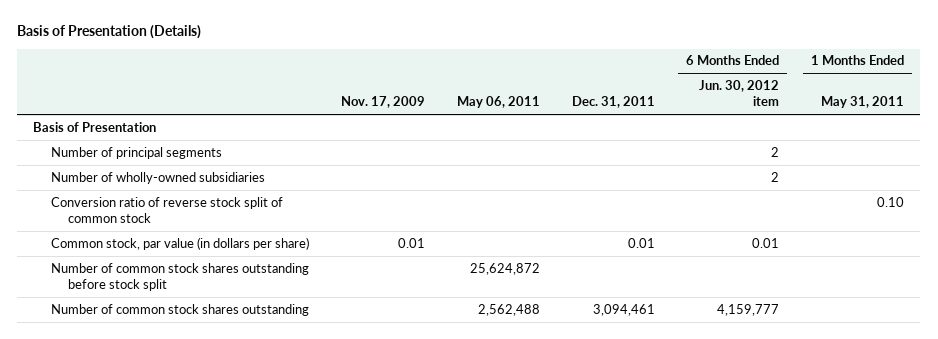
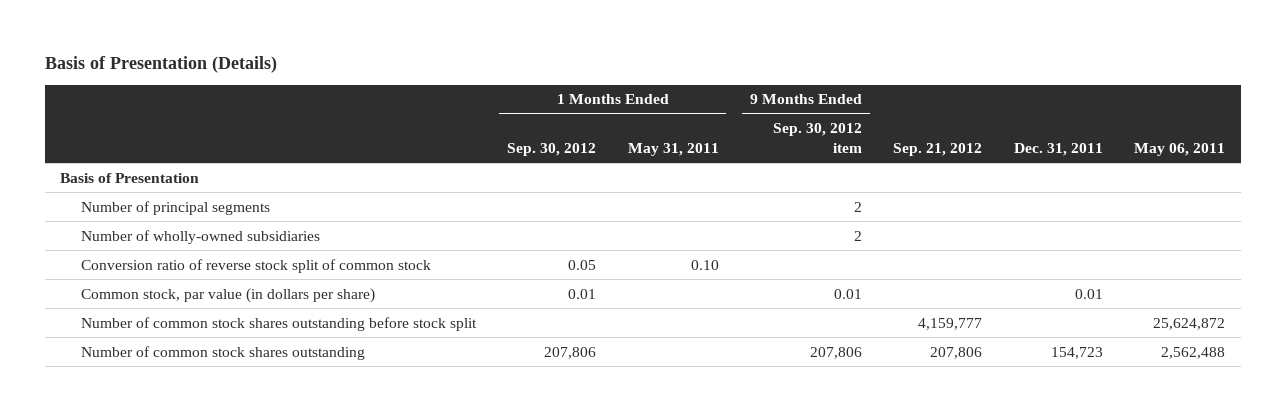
- | Nov. 17, 2009 | May 06, 2011 | Dec. 31, 2011 | 6 Months Ended Jun. 30, 2012 item | 1 Months Ended May 31, 2011
+ | 1 Months Ended Sep. 30, 2012 | 1 Months Ended May 31, 2011 | 9 Months Ended Sep. 30, 2012 item | Sep. 21, 2012 | Dec. 31, 2011 | May 06, 2011
- Number of common stock shares outstanding | | 2,562,488 | 3,094,461 | 4,159,777 |
+ Number of common stock shares outstanding | 207,806 | | 207,806 | 207,806 | 154,723 | 2,562,488

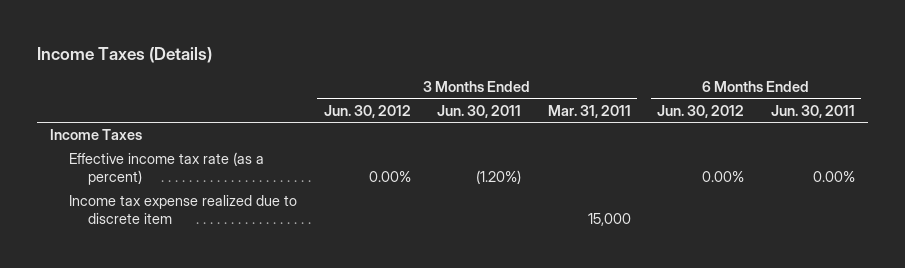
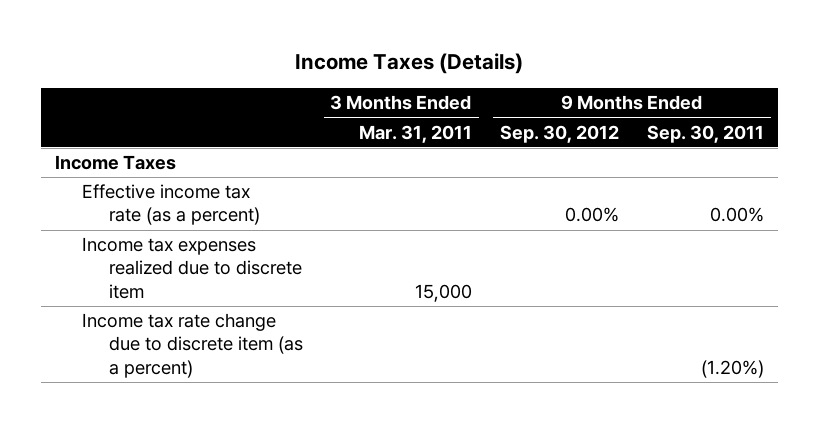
- | 3 Months Ended Jun. 30, 2012 | 3 Months Ended Jun. 30, 2011 | 3 Months Ended Mar. 31, 2011 | 6 Months Ended Jun. 30, 2012 | 6 Months Ended Jun. 30, 2011
+ | 3 Months Ended Mar. 31, 2011 | 9 Months Ended Sep. 30, 2012 | 9 Months Ended Sep. 30, 2011
- Income tax expense realized due to discrete item | | | 15,000 | |
+ Income tax expenses realized due to discrete item | 15,000 | |
+ Income tax rate change due to discrete item (as a percent) | | | (1.20%)

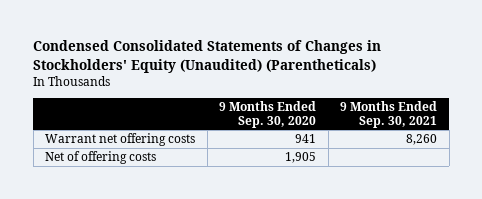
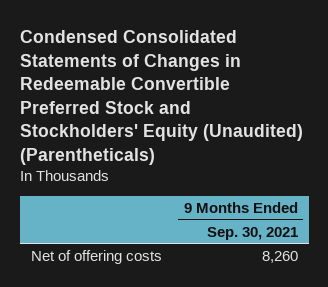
- Condensed Consolidated Statements of Changes in Stockholders' Equity (Unaudited) (Parentheticals)
+ Condensed Consolidated Statements of Changes in Redeemable Convertible Preferred Stock and Stockholders' Equity (Unaudited) (Parentheticals)
- | 9 Months Ended Sep. 30, 2020 | 9 Months Ended Sep. 30, 2021
+ | 9 Months Ended Sep. 30, 2021
- Warrant net offering costs | 941 | 8,260
- Net of offering costs | 1,905 |
+ Net of offering costs | 8,260

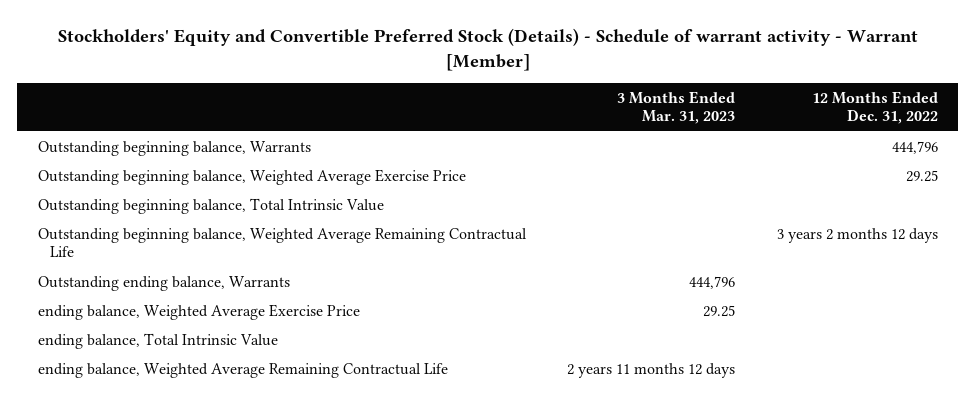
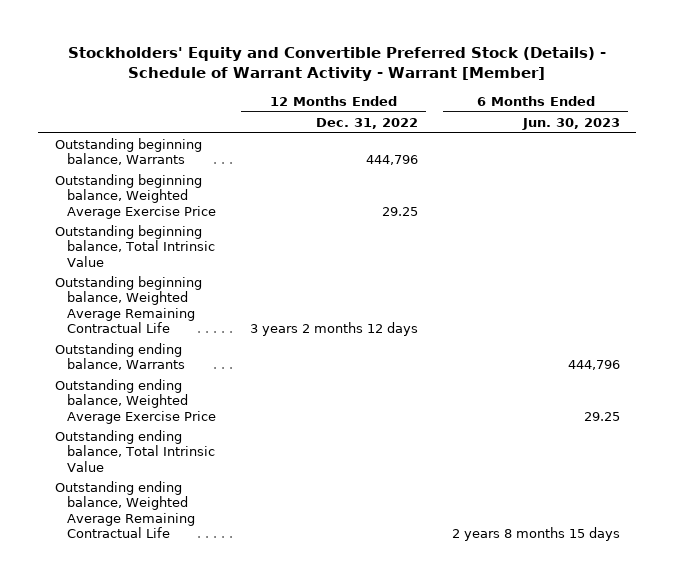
- Stockholders' Equity and Convertible Preferred Stock (Details) - Schedule of warrant activity - Warrant [Member]
+ Stockholders' Equity and Convertible Preferred Stock (Details) - Schedule of Warrant Activity - Warrant [Member]
- | 3 Months Ended Mar. 31, 2023 | 12 Months Ended Dec. 31, 2022
+ | 12 Months Ended Dec. 31, 2022 | 6 Months Ended Jun. 30, 2023
- ending balance, Weighted Average Exercise Price | 29.25 |
- ending balance, Total Intrinsic Value
- ending balance, Weighted Average Remaining Contractual Life | 2 years 11 months 12 days |
+ Outstanding ending balance, Weighted Average Exercise Price | | 29.25
+ Outstanding ending balance, Total Intrinsic Value
+ Outstanding ending balance, Weighted Average Remaining Contractual Life | | 2 years 8 months 15 days

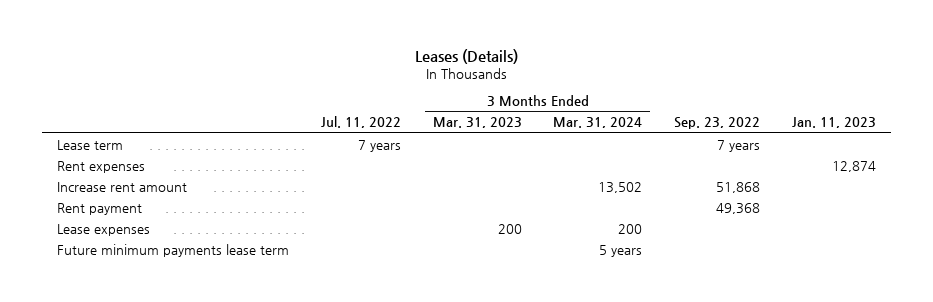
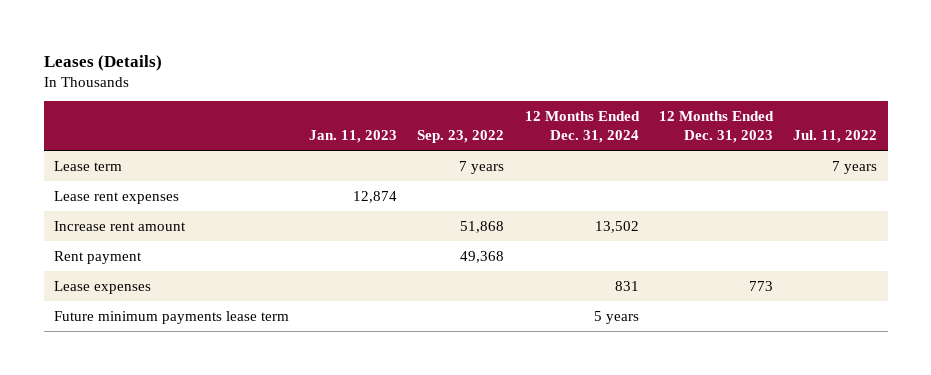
- | Jul. 11, 2022 | 3 Months Ended Mar. 31, 2023 | 3 Months Ended Mar. 31, 2024 | Sep. 23, 2022 | Jan. 11, 2023
+ | Jan. 11, 2023 | Sep. 23, 2022 | 12 Months Ended Dec. 31, 2024 | 12 Months Ended Dec. 31, 2023 | Jul. 11, 2022
- Rent expenses | | | | | 12,874
+ Lease rent expenses | 12,874 | | | |

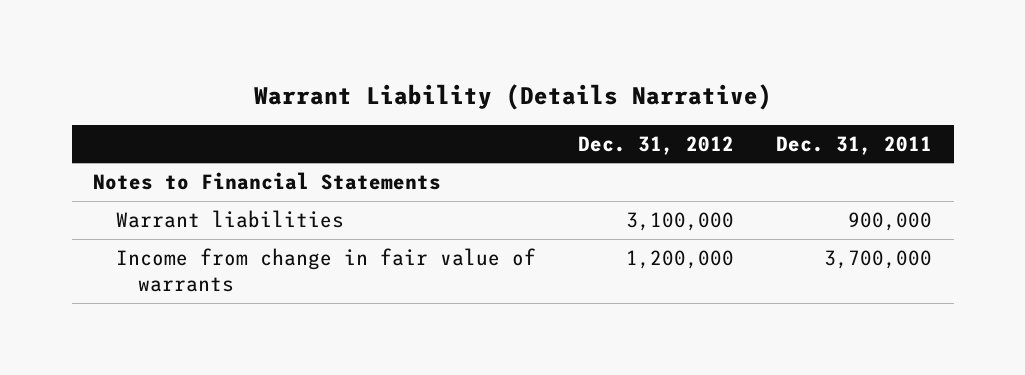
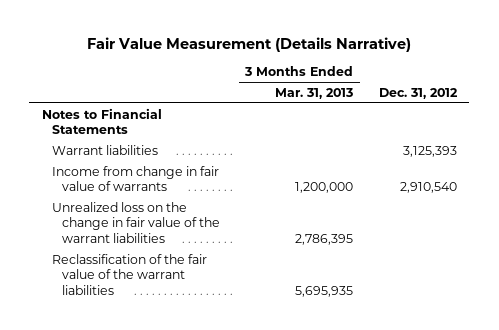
- Warrant Liability (Details Narrative)
+ Fair Value Measurement (Details Narrative)
- | Dec. 31, 2012 | Dec. 31, 2011
+ | 3 Months Ended Mar. 31, 2013 | Dec. 31, 2012
- Warrant liabilities | 3,100,000 | 900,000
- Income from change in fair value of warrants | 1,200,000 | 3,700,000
+ Warrant liabilities | | 3,125,393
+ Income from change in fair value of warrants | 1,200,000 | 2,910,540
+ Unrealized loss on the change in fair value of the warrant liabilities | 2,786,395 |
+ Reclassification of the fair value of the warrant liabilities | 5,695,935 |

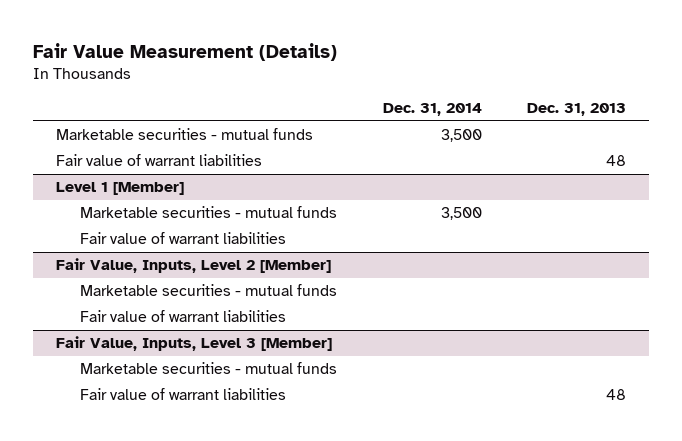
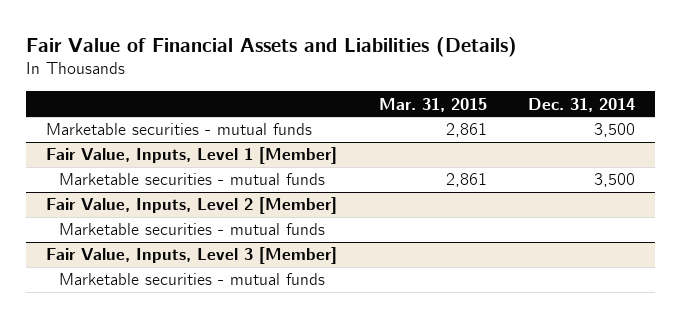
- Fair Value Measurement (Details)
+ Fair Value of Financial Assets and Liabilities (Details)
- | Dec. 31, 2014 | Dec. 31, 2013
+ | Mar. 31, 2015 | Dec. 31, 2014
- Fair value of warrant liabilities | | 48
- Level 1 [Member]
+ Fair Value, Inputs, Level 1 [Member]
- Fair value of warrant liabilities
@ Fair Value, Inputs, Level 2 [Member]
- Fair value of warrant liabilities
@ Fair Value, Inputs, Level 3 [Member]
- Fair value of warrant liabilities | | 48

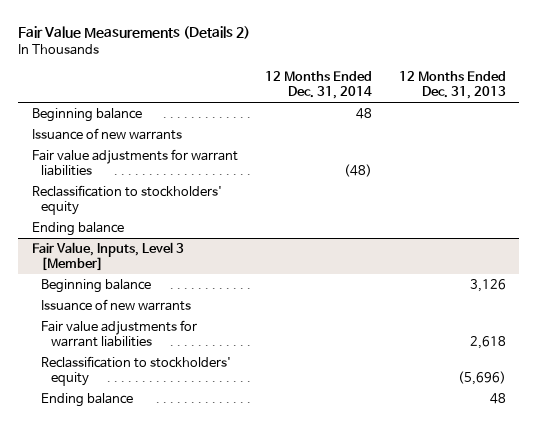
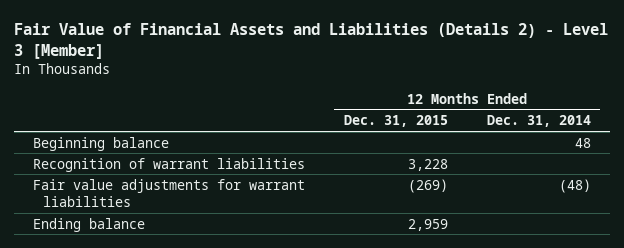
- Fair Value Measurements (Details 2)
+ Fair Value of Financial Assets and Liabilities (Details 2) - Level 3 [Member]
- | 12 Months Ended Dec. 31, 2014 | 12 Months Ended Dec. 31, 2013
+ | 12 Months Ended Dec. 31, 2015 | 12 Months Ended Dec. 31, 2014
- Issuance of new warrants
+ Recognition of warrant liabilities | 3,228 |
- Reclassification to stockholders' equity
- Fair Value, Inputs, Level 3 [Member]
- Beginning balance | | 3,126
- Issuance of new warrants
- Fair value adjustments for warrant liabilities | | 2,618
- Reclassification to stockholders' equity | | (5,696)
- Ending balance | | 48

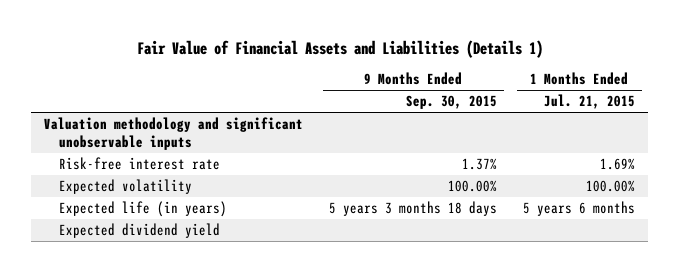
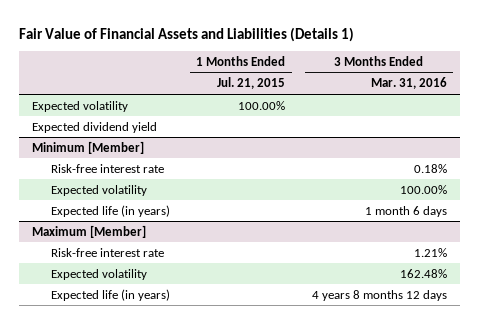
- | 9 Months Ended Sep. 30, 2015 | 1 Months Ended Jul. 21, 2015
+ | 1 Months Ended Jul. 21, 2015 | 3 Months Ended Mar. 31, 2016
- Valuation methodology and significant unobservable inputs
- Risk-free interest rate | 1.37% | 1.69%
- Expected life (in years) | 5 years 3 months 18 days | 5 years 6 months
+ Minimum [Member]
+ Risk-free interest rate | | 0.18%
+ Expected volatility | | 100.00%
+ Expected life (in years) | | 1 month 6 days
+ Maximum [Member]
+ Risk-free interest rate | | 1.21%
+ Expected volatility | | 162.48%
+ Expected life (in years) | | 4 years 8 months 12 days

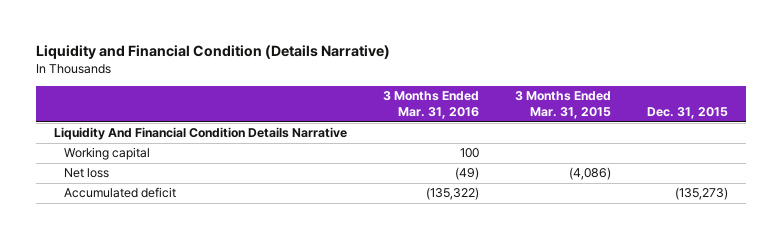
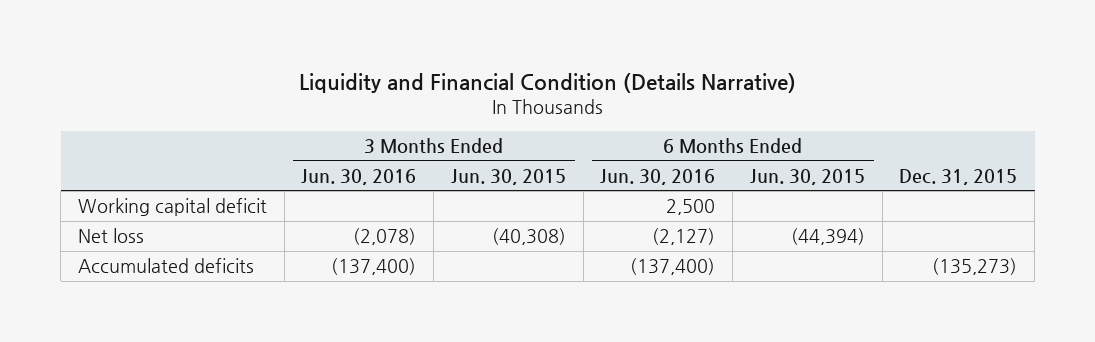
- | 3 Months Ended Mar. 31, 2016 | 3 Months Ended Mar. 31, 2015 | Dec. 31, 2015
+ | 3 Months Ended Jun. 30, 2016 | 3 Months Ended Jun. 30, 2015 | 6 Months Ended Jun. 30, 2016 | 6 Months Ended Jun. 30, 2015 | Dec. 31, 2015
- Liquidity And Financial Condition Details Narrative
- Working capital | 100 | |
+ Working capital deficit | | | 2,500 | |
- Accumulated deficit | (135,322) | | (135,273)
+ Accumulated deficits | (137,400) | | (137,400) | | (135,273)

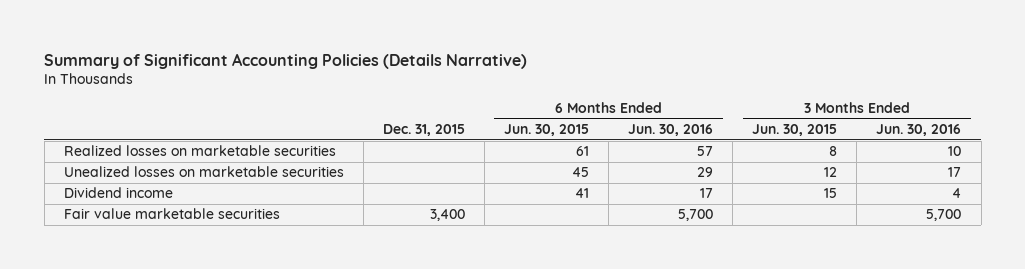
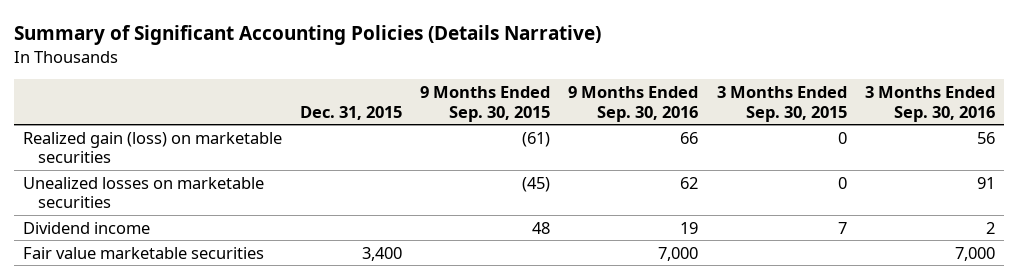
- | Dec. 31, 2015 | 6 Months Ended Jun. 30, 2015 | 6 Months Ended Jun. 30, 2016 | 3 Months Ended Jun. 30, 2015 | 3 Months Ended Jun. 30, 2016
+ | Dec. 31, 2015 | 9 Months Ended Sep. 30, 2015 | 9 Months Ended Sep. 30, 2016 | 3 Months Ended Sep. 30, 2015 | 3 Months Ended Sep. 30, 2016
- Realized losses on marketable securities | | 61 | 57 | 8 | 10
+ Realized gain (loss) on marketable securities | | (61) | 66 | 0 | 56

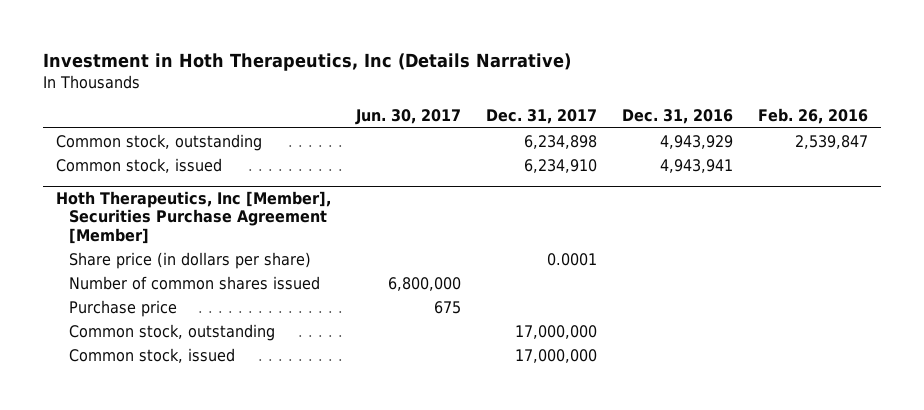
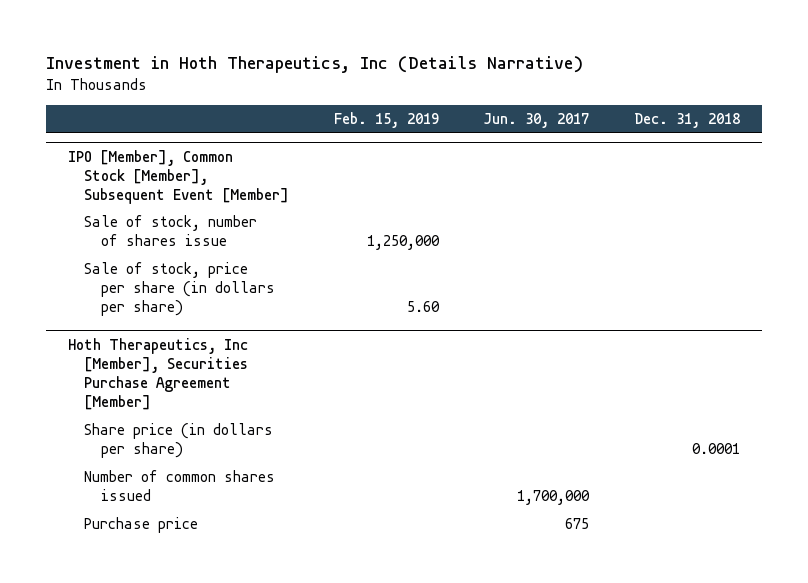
- | Jun. 30, 2017 | Dec. 31, 2017 | Dec. 31, 2016 | Feb. 26, 2016
+ | Feb. 15, 2019 | Jun. 30, 2017 | Dec. 31, 2018
- Common stock, outstanding | | 6,234,898 | 4,943,929 | 2,539,847
- Common stock, issued | | 6,234,910 | 4,943,941 |
+ IPO [Member], Common Stock [Member], Subsequent Event [Member]
+ Sale of stock, number of shares issue | 1,250,000 | |
+ Sale of stock, price per share (in dollars per share) | 5.60 | |
@ Hoth Therapeutics, Inc [Member], Securities Purchase Agreement [Member]
- Number of common shares issued | 6,800,000 | | |
+ Number of common shares issued | | 1,700,000 |
- Common stock, outstanding | | 17,000,000 | |
- Common stock, issued | | 17,000,000 | |

